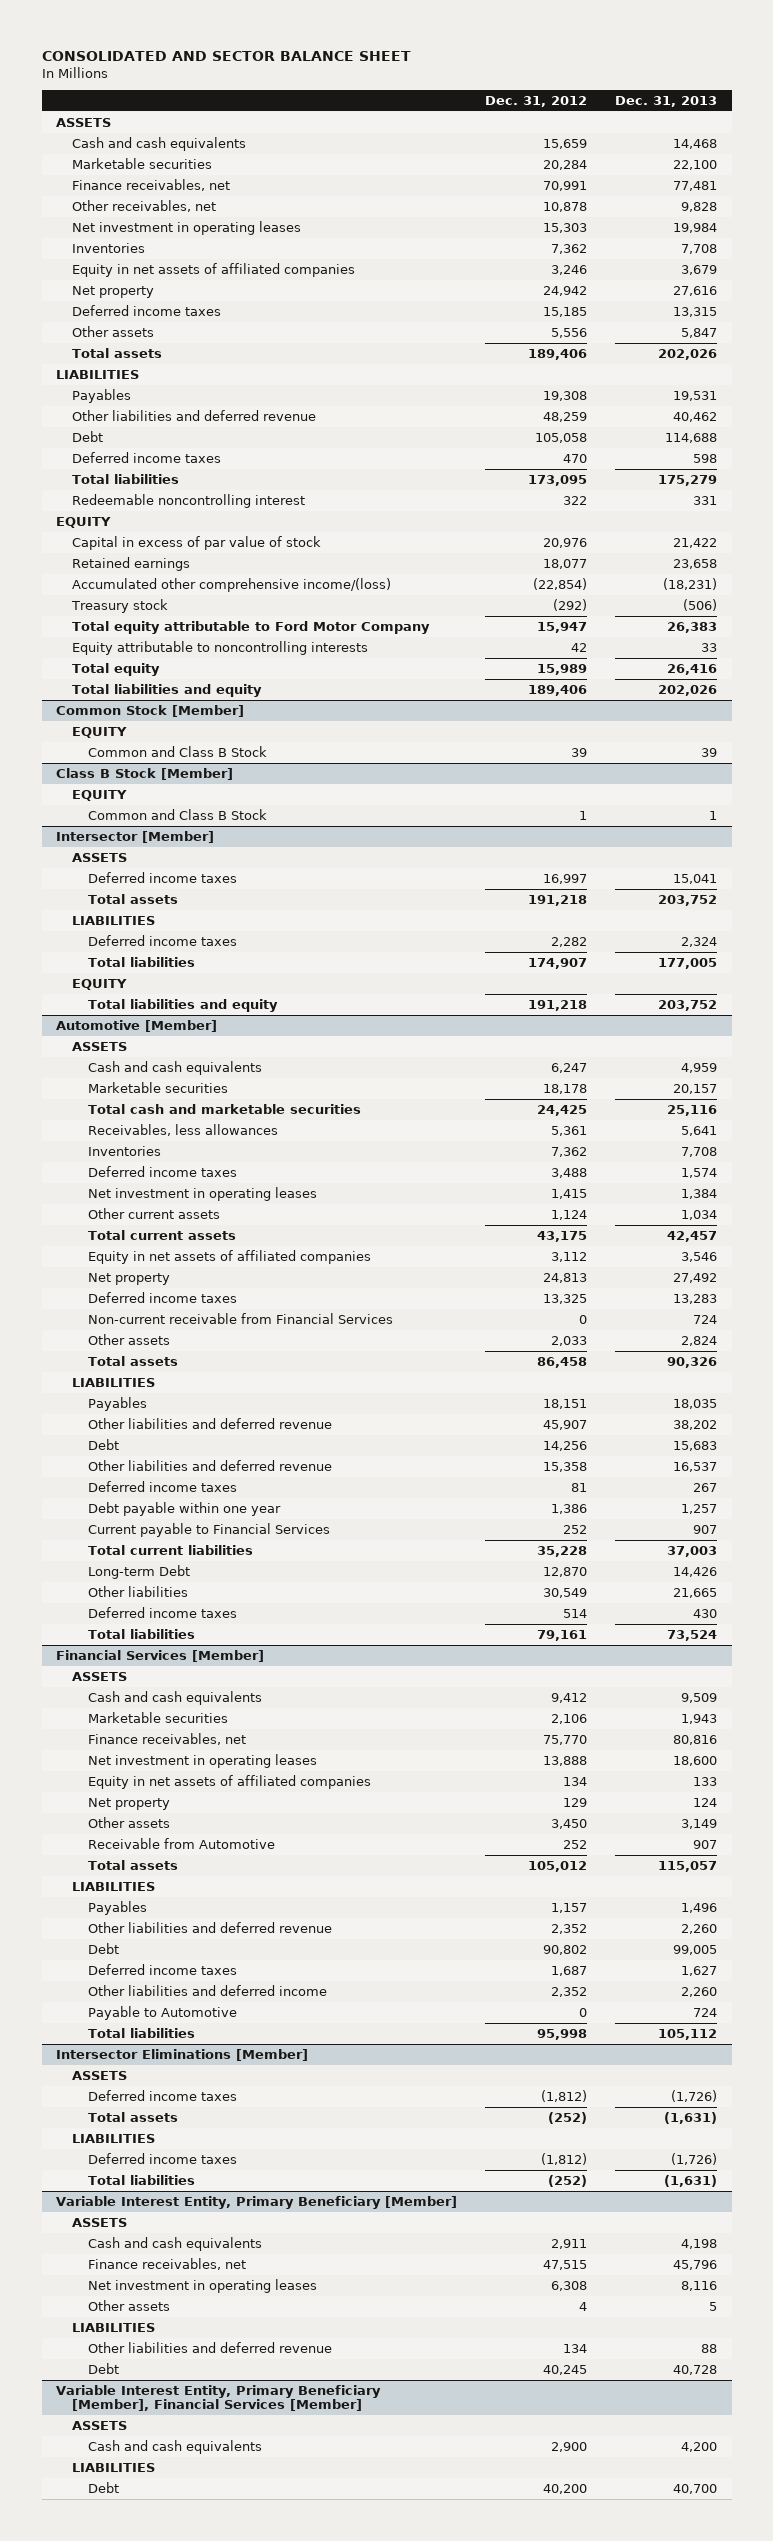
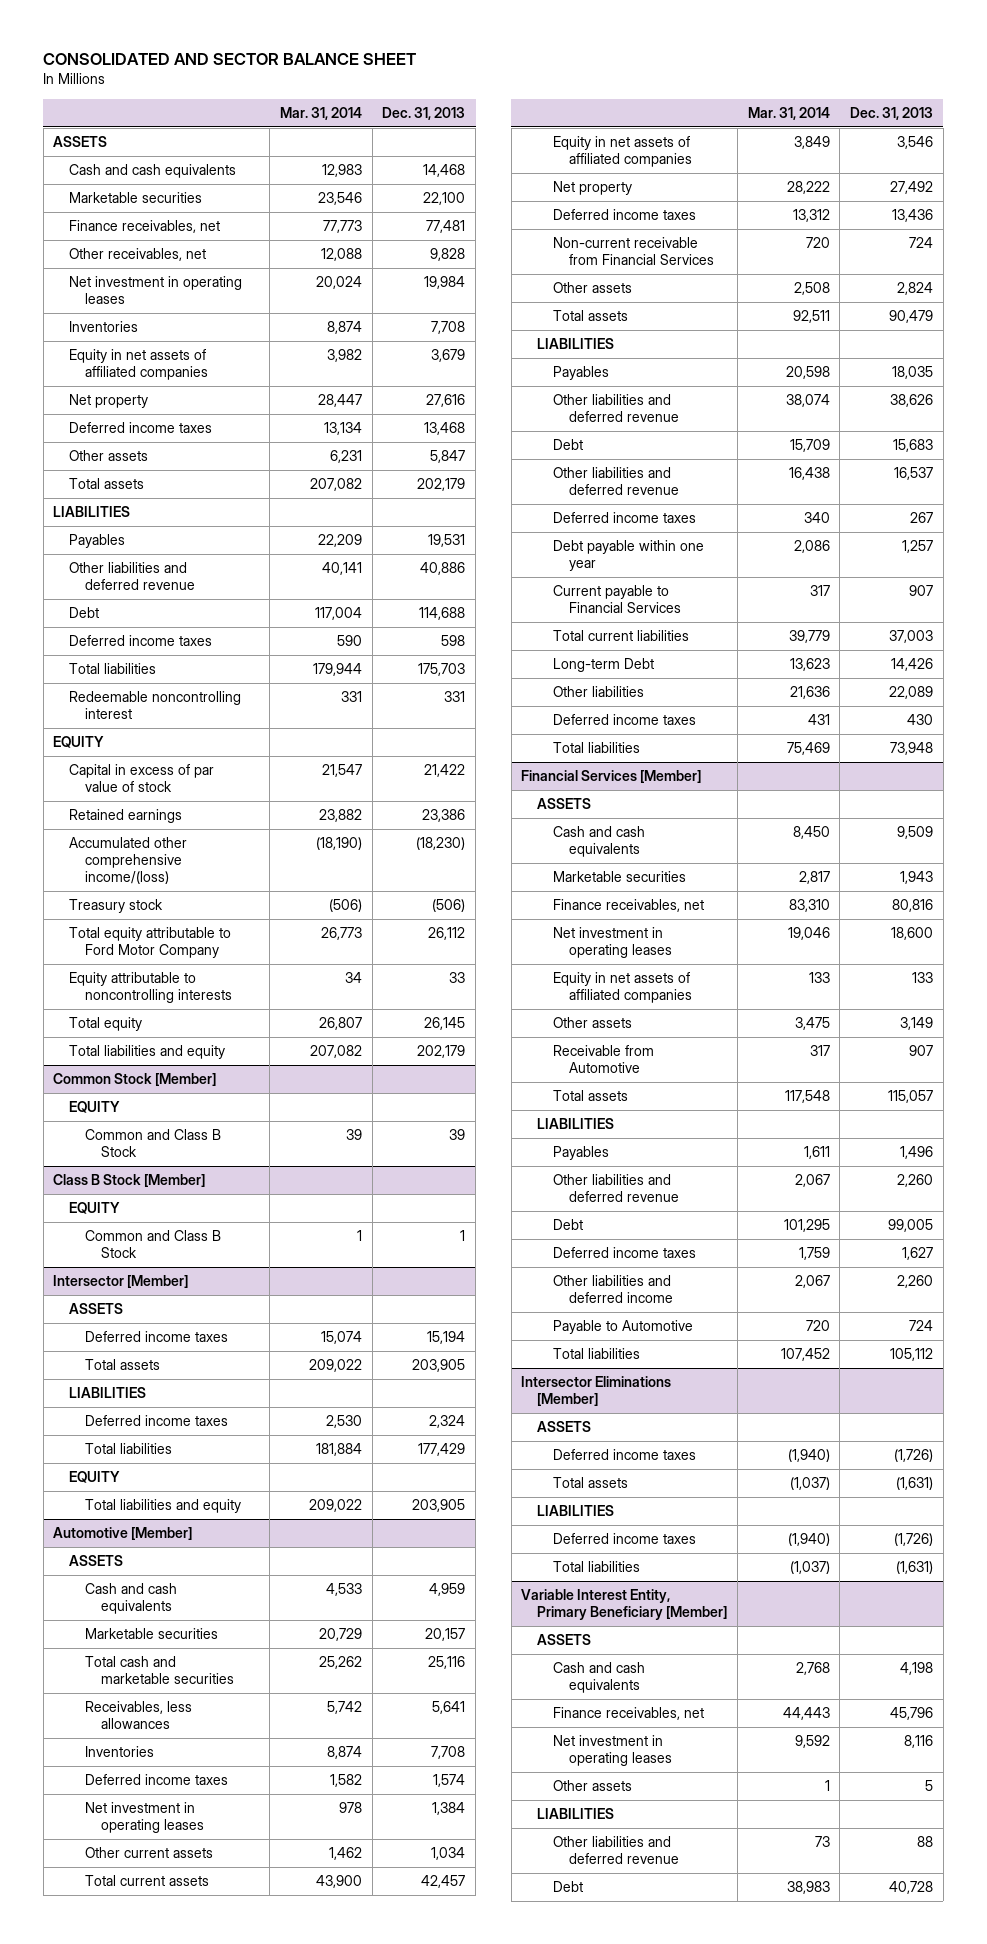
- | Dec. 31, 2012 | Dec. 31, 2013
+ | Mar. 31, 2014 | Dec. 31, 2013
- Deferred income taxes | 15,185 | 13,315
+ Deferred income taxes | 13,134 | 13,468
- Total assets | 189,406 | 202,026
+ Total assets | 207,082 | 202,179
- Other liabilities and deferred revenue | 48,259 | 40,462
+ Other liabilities and deferred revenue | 40,141 | 40,886
- Total liabilities | 173,095 | 175,279
+ Total liabilities | 179,944 | 175,703
- Retained earnings | 18,077 | 23,658
- Accumulated other comprehensive income/(loss) | (22,854) | (18,231)
+ Retained earnings | 23,882 | 23,386
+ Accumulated other comprehensive income/(loss) | (18,190) | (18,230)
- Total equity attributable to Ford Motor Company | 15,947 | 26,383
+ Total equity attributable to Ford Motor Company | 26,773 | 26,112
- Total equity | 15,989 | 26,416
- Total liabilities and equity | 189,406 | 202,026
+ Total equity | 26,807 | 26,145
+ Total liabilities and equity | 207,082 | 202,179
@ Intersector [Member]
- Deferred income taxes | 16,997 | 15,041
- Total assets | 191,218 | 203,752
+ Deferred income taxes | 15,074 | 15,194
+ Total assets | 209,022 | 203,905
- Total liabilities | 174,907 | 177,005
+ Total liabilities | 181,884 | 177,429
- Total liabilities and equity | 191,218 | 203,752
+ Total liabilities and equity | 209,022 | 203,905
@ Automotive [Member]
- Deferred income taxes | 13,325 | 13,283
+ Deferred income taxes | 13,312 | 13,436
- Total assets | 86,458 | 90,326
+ Total assets | 92,511 | 90,479
- Other liabilities and deferred revenue | 45,907 | 38,202
+ Other liabilities and deferred revenue | 38,074 | 38,626
- Other liabilities | 30,549 | 21,665
+ Other liabilities | 21,636 | 22,089
- Total liabilities | 79,161 | 73,524
+ Total liabilities | 75,469 | 73,948
@ Financial Services [Member]
- Net property | 129 | 124
- Variable Interest Entity, Primary Beneficiary [Member], Financial Services [Member]
- ASSETS
- Cash and cash equivalents | 2,900 | 4,200
- LIABILITIES
- Debt | 40,200 | 40,700

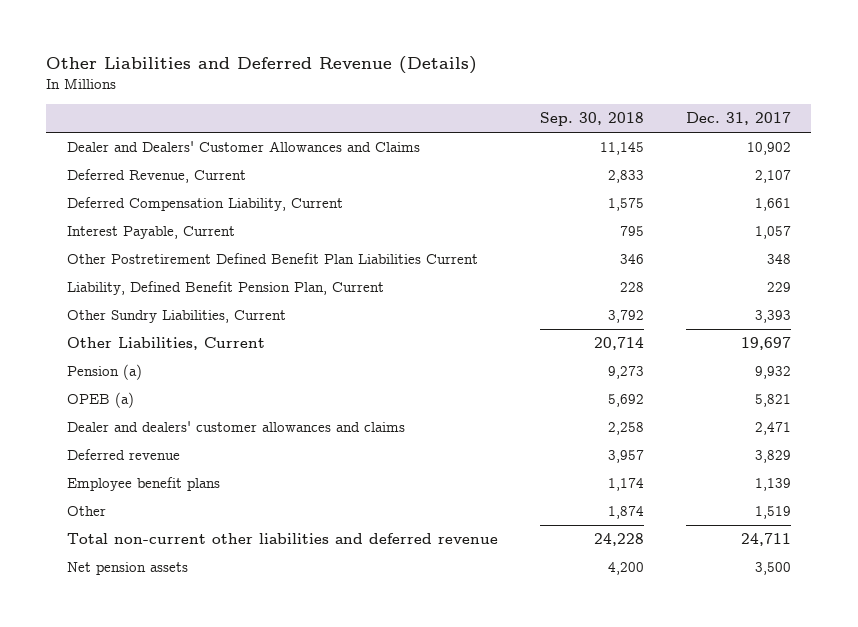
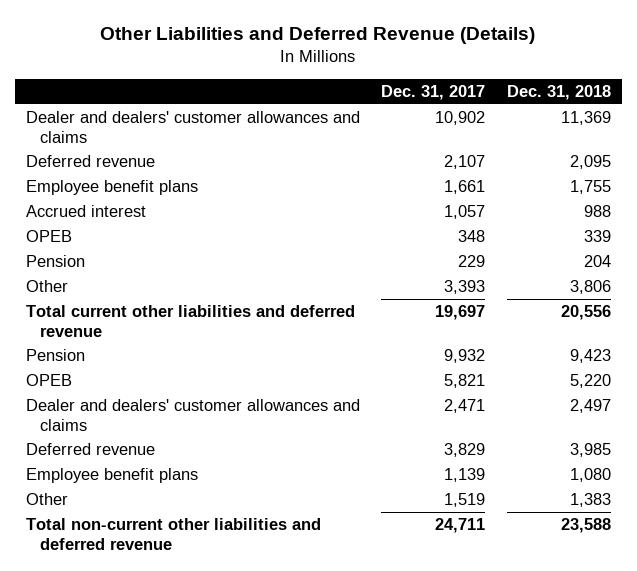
- | Sep. 30, 2018 | Dec. 31, 2017
+ | Dec. 31, 2017 | Dec. 31, 2018
- Dealer and Dealers' Customer Allowances and Claims | 11,145 | 10,902
- Deferred Revenue, Current | 2,833 | 2,107
- Deferred Compensation Liability, Current | 1,575 | 1,661
- Interest Payable, Current | 795 | 1,057
- Other Postretirement Defined Benefit Plan Liabilities Current | 346 | 348
- Liability, Defined Benefit Pension Plan, Current | 228 | 229
- Other Sundry Liabilities, Current | 3,792 | 3,393
- Other Liabilities, Current | 20,714 | 19,697
- Pension (a) | 9,273 | 9,932
- OPEB (a) | 5,692 | 5,821
+ Dealer and dealers' customer allowances and claims | 10,902 | 11,369
+ Deferred revenue | 2,107 | 2,095
+ Employee benefit plans | 1,661 | 1,755
+ Accrued interest | 1,057 | 988
+ OPEB | 348 | 339
+ Pension | 229 | 204
+ Other | 3,393 | 3,806
+ Total current other liabilities and deferred revenue | 19,697 | 20,556
+ Pension | 9,932 | 9,423
+ OPEB | 5,821 | 5,220
- Net pension assets | 4,200 | 3,500

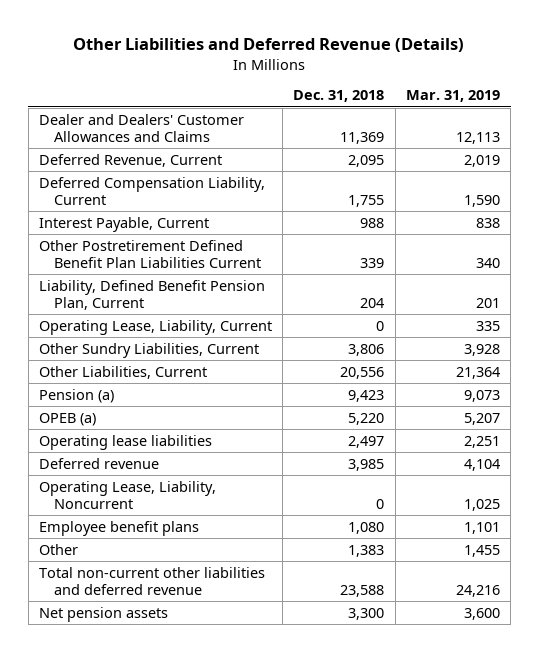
- | Dec. 31, 2017 | Dec. 31, 2018
+ | Dec. 31, 2018 | Mar. 31, 2019
- Dealer and dealers' customer allowances and claims | 10,902 | 11,369
- Deferred revenue | 2,107 | 2,095
- Employee benefit plans | 1,661 | 1,755
- Accrued interest | 1,057 | 988
- OPEB | 348 | 339
- Pension | 229 | 204
- Other | 3,393 | 3,806
- Total current other liabilities and deferred revenue | 19,697 | 20,556
- Pension | 9,932 | 9,423
- OPEB | 5,821 | 5,220
- Dealer and dealers' customer allowances and claims | 2,471 | 2,497
+ Dealer and Dealers' Customer Allowances and Claims | 11,369 | 12,113
+ Deferred Revenue, Current | 2,095 | 2,019
+ Deferred Compensation Liability, Current | 1,755 | 1,590
+ Interest Payable, Current | 988 | 838
+ Other Postretirement Defined Benefit Plan Liabilities Current | 339 | 340
+ Liability, Defined Benefit Pension Plan, Current | 204 | 201
+ Operating Lease, Liability, Current | 0 | 335
+ Other Sundry Liabilities, Current | 3,806 | 3,928
+ Other Liabilities, Current | 20,556 | 21,364
+ Pension (a) | 9,423 | 9,073
+ OPEB (a) | 5,220 | 5,207
+ Operating lease liabilities | 2,497 | 2,251
+ Operating Lease, Liability, Noncurrent | 0 | 1,025
+ Net pension assets | 3,300 | 3,600

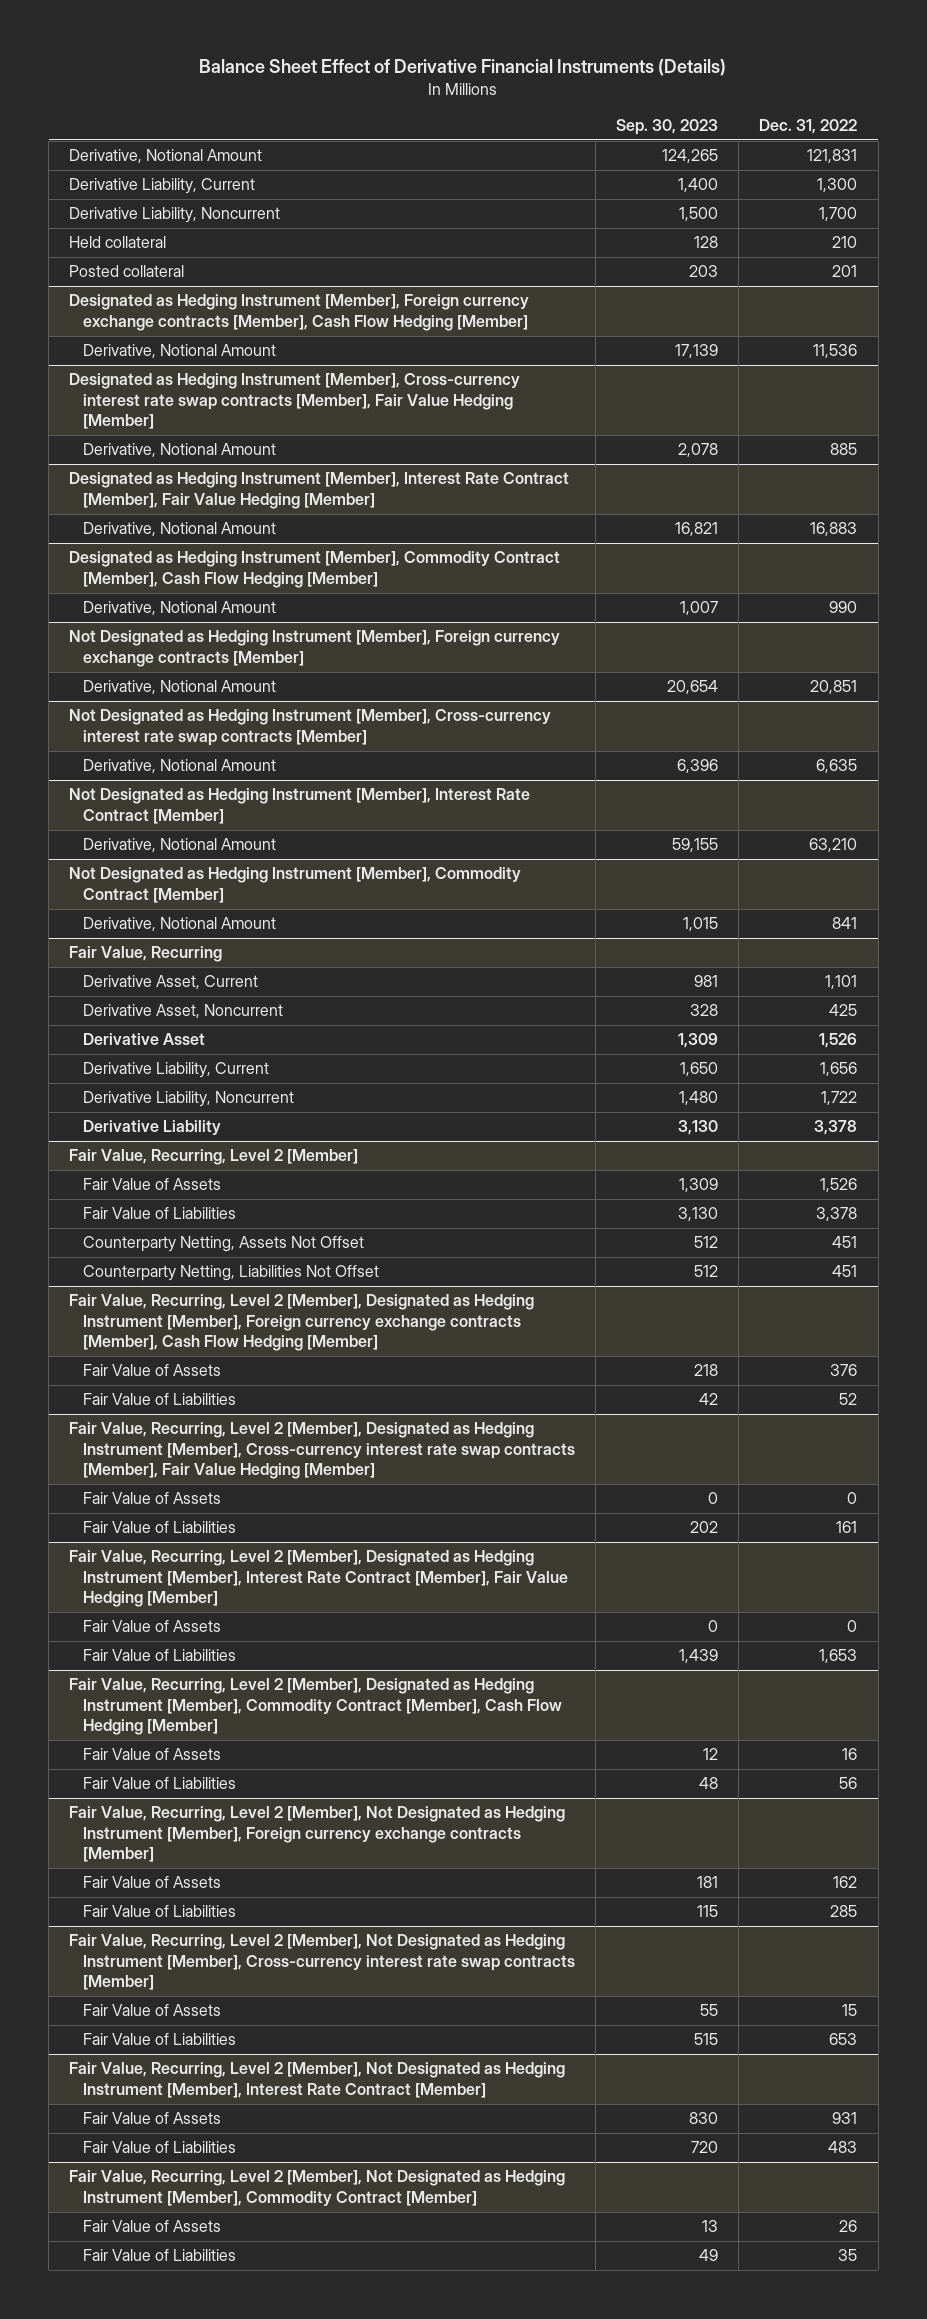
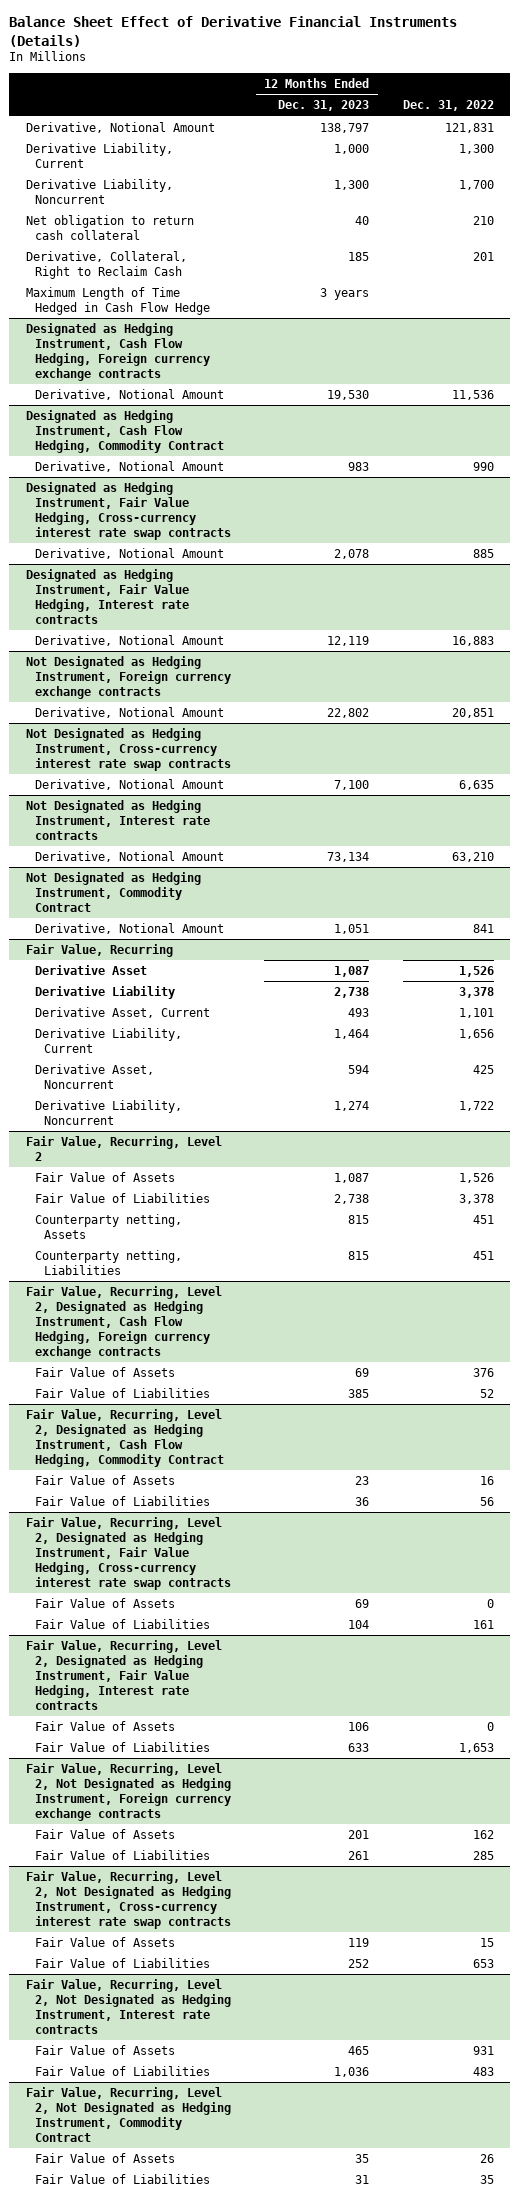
- | Sep. 30, 2023 | Dec. 31, 2022
+ | 12 Months Ended Dec. 31, 2023 | Dec. 31, 2022
- Held collateral | 128 | 210
- Posted collateral | 203 | 201
- Designated as Hedging Instrument [Member], Foreign currency exchange contracts [Member], Cash Flow Hedging [Member]
+ Net obligation to return cash collateral | 40 | 210
+ Derivative, Collateral, Right to Reclaim Cash | 185 | 201
+ Maximum Length of Time Hedged in Cash Flow Hedge | 3 years |
+ Designated as Hedging Instrument, Cash Flow Hedging, Foreign currency exchange contracts
- Designated as Hedging Instrument [Member], Cross-currency interest rate swap contracts [Member], Fair Value Hedging [Member]
+ Designated as Hedging Instrument, Cash Flow Hedging, Commodity Contract
+ Derivative, Notional Amount | 983 | 990
+ Designated as Hedging Instrument, Fair Value Hedging, Cross-currency interest rate swap contracts
- Designated as Hedging Instrument [Member], Interest Rate Contract [Member], Fair Value Hedging [Member]
+ Designated as Hedging Instrument, Fair Value Hedging, Interest rate contracts
- Designated as Hedging Instrument [Member], Commodity Contract [Member], Cash Flow Hedging [Member]
- Derivative, Notional Amount | 1,007 | 990
- Not Designated as Hedging Instrument [Member], Foreign currency exchange contracts [Member]
+ Not Designated as Hedging Instrument, Foreign currency exchange contracts
- Not Designated as Hedging Instrument [Member], Cross-currency interest rate swap contracts [Member]
+ Not Designated as Hedging Instrument, Cross-currency interest rate swap contracts
- Not Designated as Hedging Instrument [Member], Interest Rate Contract [Member]
+ Not Designated as Hedging Instrument, Interest rate contracts
- Not Designated as Hedging Instrument [Member], Commodity Contract [Member]
+ Not Designated as Hedging Instrument, Commodity Contract
@ Fair Value, Recurring
moved up: Derivative Liability | 2,738 | 3,378
moved down: Derivative Asset, Current | 493 | 1,101
moved down: Derivative Asset, Noncurrent | 594 | 425
- Fair Value, Recurring, Level 2 [Member]
+ Fair Value, Recurring, Level 2
- Counterparty Netting, Assets Not Offset | 512 | 451
- Counterparty Netting, Liabilities Not Offset | 512 | 451
- Fair Value, Recurring, Level 2 [Member], Designated as Hedging Instrument [Member], Foreign currency exchange contracts [Member], Cash Flow Hedging [Member]
+ Counterparty netting, Assets | 815 | 451
+ Counterparty netting, Liabilities | 815 | 451
+ Fair Value, Recurring, Level 2, Designated as Hedging Instrument, Cash Flow Hedging, Foreign currency exchange contracts
- Fair Value, Recurring, Level 2 [Member], Designated as Hedging Instrument [Member], Cross-currency interest rate swap contracts [Member], Fair Value Hedging [Member]
+ Fair Value, Recurring, Level 2, Designated as Hedging Instrument, Cash Flow Hedging, Commodity Contract
+ Fair Value of Assets | 23 | 16
+ Fair Value of Liabilities | 36 | 56
+ Fair Value, Recurring, Level 2, Designated as Hedging Instrument, Fair Value Hedging, Cross-currency interest rate swap contracts
- Fair Value, Recurring, Level 2 [Member], Designated as Hedging Instrument [Member], Interest Rate Contract [Member], Fair Value Hedging [Member]
+ Fair Value, Recurring, Level 2, Designated as Hedging Instrument, Fair Value Hedging, Interest rate contracts
- Fair Value, Recurring, Level 2 [Member], Designated as Hedging Instrument [Member], Commodity Contract [Member], Cash Flow Hedging [Member]
- Fair Value of Assets | 12 | 16
- Fair Value of Liabilities | 48 | 56
- Fair Value, Recurring, Level 2 [Member], Not Designated as Hedging Instrument [Member], Foreign currency exchange contracts [Member]
+ Fair Value, Recurring, Level 2, Not Designated as Hedging Instrument, Foreign currency exchange contracts
- Fair Value, Recurring, Level 2 [Member], Not Designated as Hedging Instrument [Member], Cross-currency interest rate swap contracts [Member]
+ Fair Value, Recurring, Level 2, Not Designated as Hedging Instrument, Cross-currency interest rate swap contracts
- Fair Value, Recurring, Level 2 [Member], Not Designated as Hedging Instrument [Member], Interest Rate Contract [Member]
+ Fair Value, Recurring, Level 2, Not Designated as Hedging Instrument, Interest rate contracts
- Fair Value, Recurring, Level 2 [Member], Not Designated as Hedging Instrument [Member], Commodity Contract [Member]
+ Fair Value, Recurring, Level 2, Not Designated as Hedging Instrument, Commodity Contract

